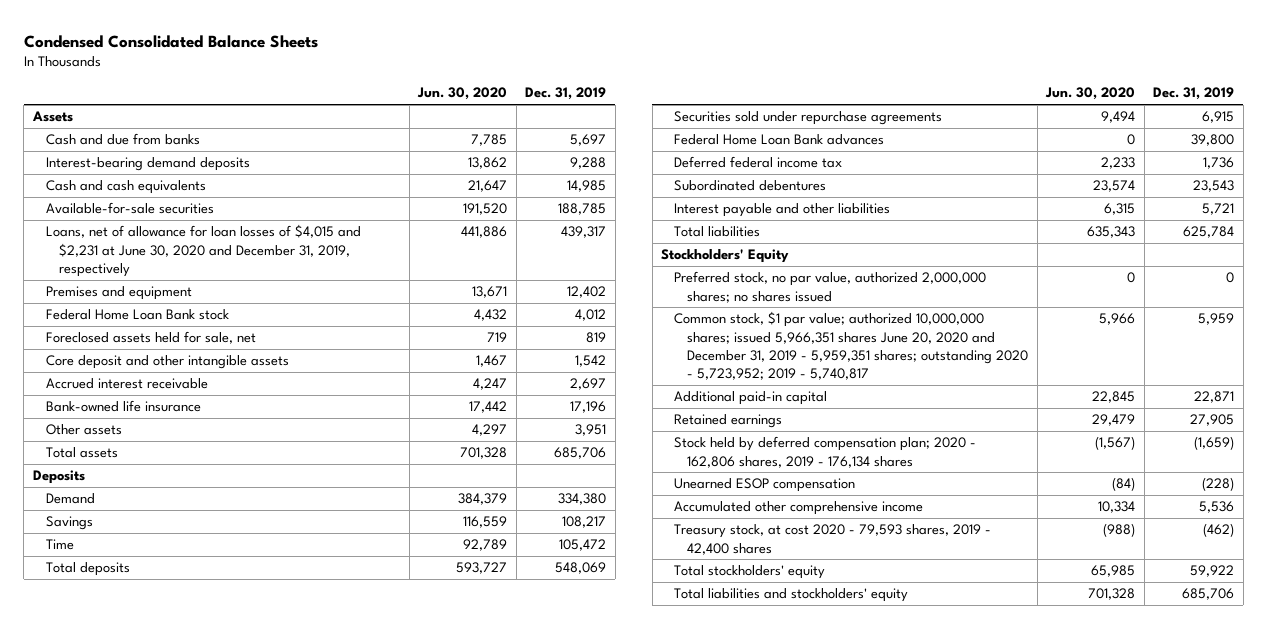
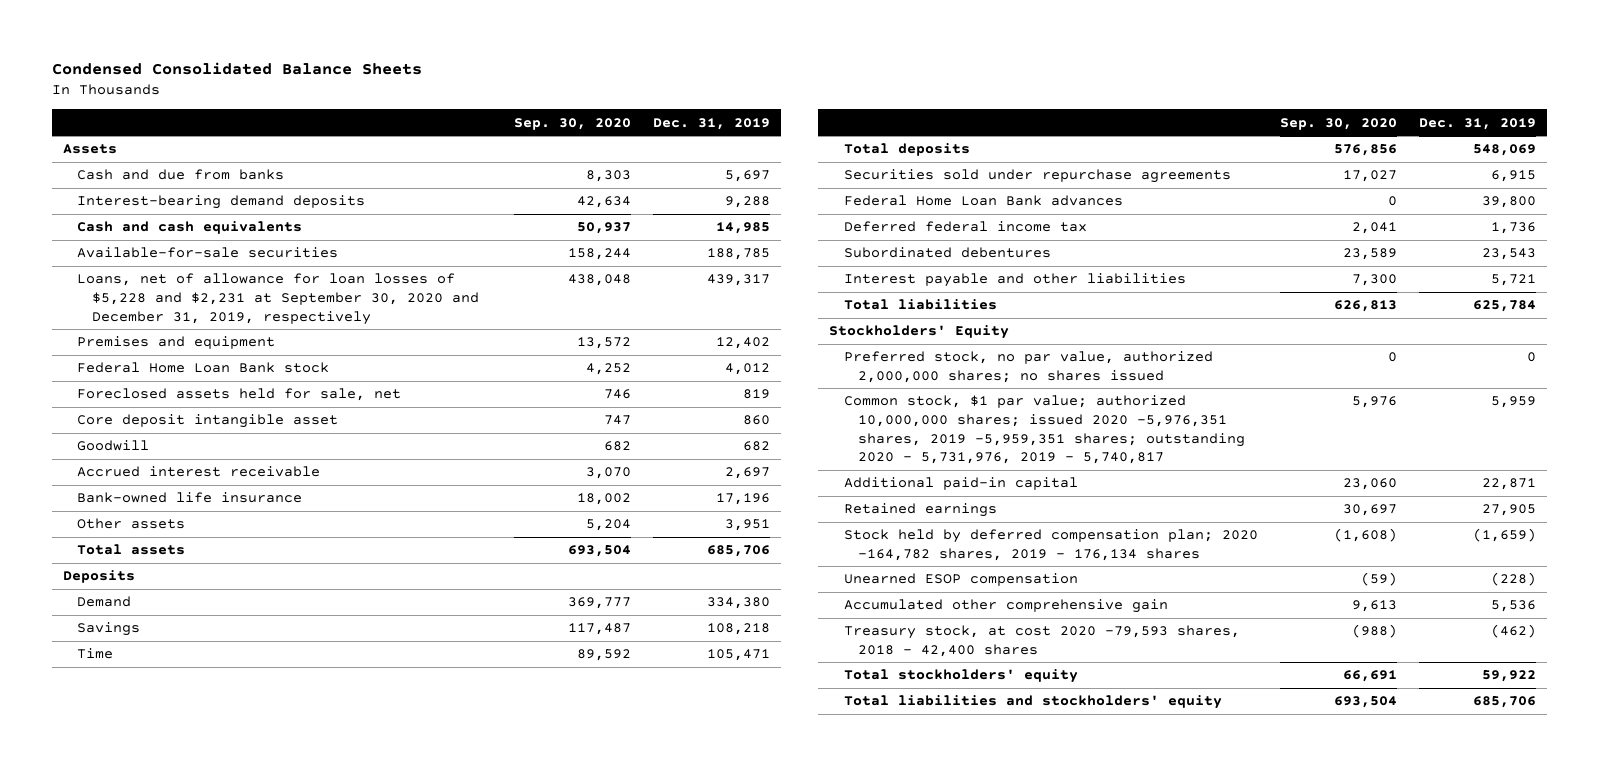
- | Jun. 30, 2020 | Dec. 31, 2019
+ | Sep. 30, 2020 | Dec. 31, 2019
- Loans, net of allowance for loan losses of $4,015 and $2,231 at June 30, 2020 and December 31, 2019, respectively | 441,886 | 439,317
+ Loans, net of allowance for loan losses of $5,228 and $2,231 at September 30, 2020 and December 31, 2019, respectively | 438,048 | 439,317
- Core deposit and other intangible assets | 1,467 | 1,542
+ Core deposit intangible asset | 747 | 860
+ Goodwill | 682 | 682
- Savings | 116,559 | 108,217
- Time | 92,789 | 105,472
+ Savings | 117,487 | 108,218
+ Time | 89,592 | 105,471
- Common stock, $1 par value; authorized 10,000,000 shares; issued 5,966,351 shares June 20, 2020 and December 31, 2019 - 5,959,351 shares; outstanding 2020 - 5,723,952; 2019 - 5,740,817 | 5,966 | 5,959
+ Common stock, $1 par value; authorized 10,000,000 shares; issued 2020 -5,976,351 shares, 2019 -5,959,351 shares; outstanding 2020 - 5,731,976, 2019 - 5,740,817 | 5,976 | 5,959
- Stock held by deferred compensation plan; 2020 - 162,806 shares, 2019 - 176,134 shares | (1,567) | (1,659)
+ Stock held by deferred compensation plan; 2020 -164,782 shares, 2019 - 176,134 shares | (1,608) | (1,659)
- Accumulated other comprehensive income | 10,334 | 5,536
- Treasury stock, at cost 2020 - 79,593 shares, 2019 - 42,400 shares | (988) | (462)
+ Accumulated other comprehensive gain | 9,613 | 5,536
+ Treasury stock, at cost 2020 -79,593 shares, 2018 - 42,400 shares | (988) | (462)

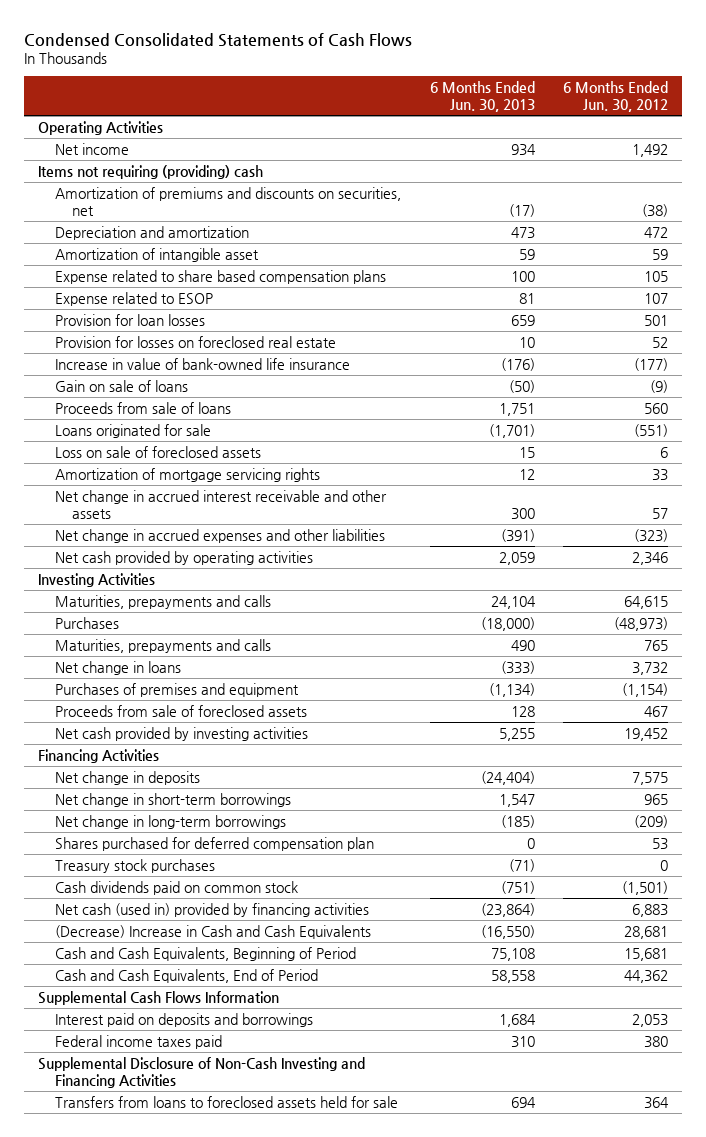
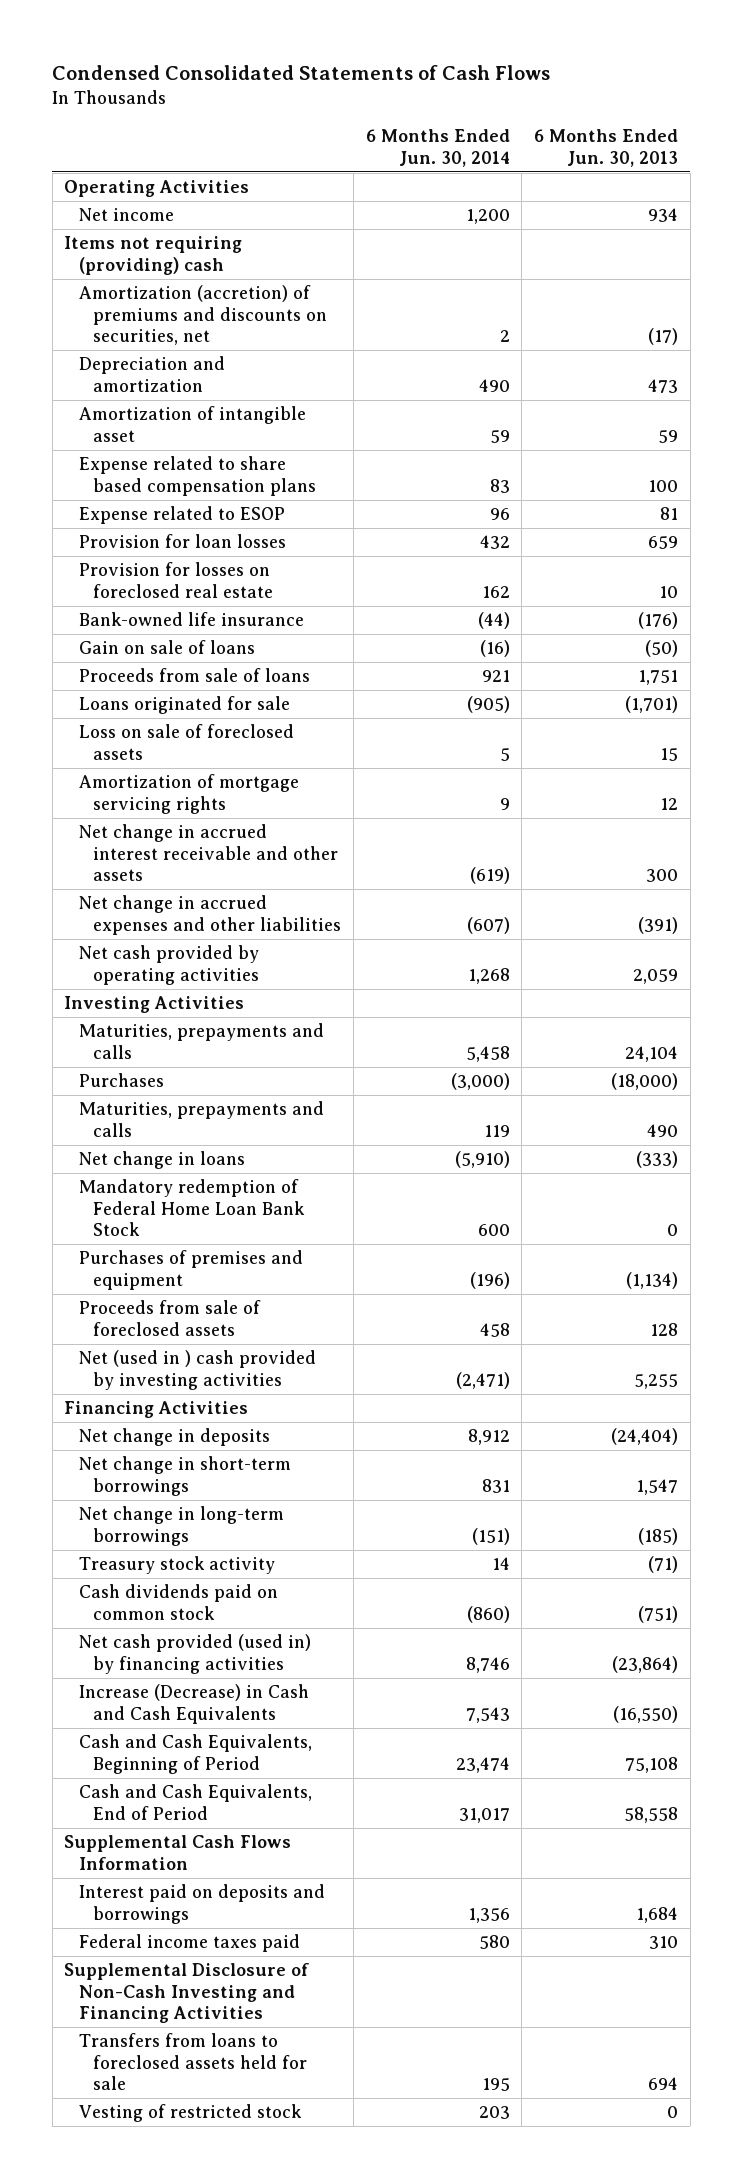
- | 6 Months Ended Jun. 30, 2013 | 6 Months Ended Jun. 30, 2012
+ | 6 Months Ended Jun. 30, 2014 | 6 Months Ended Jun. 30, 2013
- Amortization of premiums and discounts on securities, net | (17) | (38)
+ Amortization (accretion) of premiums and discounts on securities, net | 2 | (17)
- Increase in value of bank-owned life insurance | (176) | (177)
+ Bank-owned life insurance | (44) | (176)
+ Mandatory redemption of Federal Home Loan Bank Stock | 600 | 0
- Net cash provided by investing activities | 5,255 | 19,452
+ Net (used in ) cash provided by investing activities | (2,471) | 5,255
- Shares purchased for deferred compensation plan | 0 | 53
- Treasury stock purchases | (71) | 0
+ Treasury stock activity | 14 | (71)
- Net cash (used in) provided by financing activities | (23,864) | 6,883
- (Decrease) Increase in Cash and Cash Equivalents | (16,550) | 28,681
+ Net cash provided (used in) by financing activities | 8,746 | (23,864)
+ Increase (Decrease) in Cash and Cash Equivalents | 7,543 | (16,550)
+ Vesting of restricted stock | 203 | 0

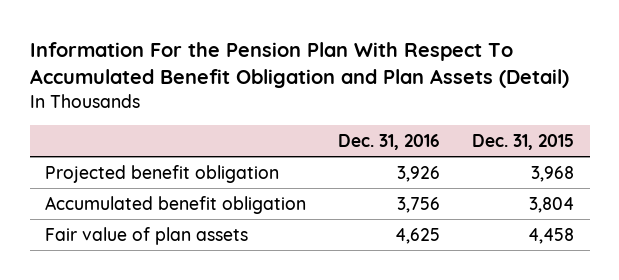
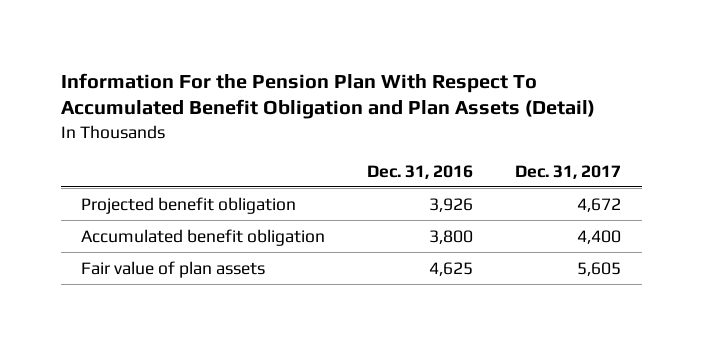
- | Dec. 31, 2016 | Dec. 31, 2015
+ | Dec. 31, 2016 | Dec. 31, 2017
- Accumulated benefit obligation | 3,756 | 3,804
+ Accumulated benefit obligation | 3,800 | 4,400

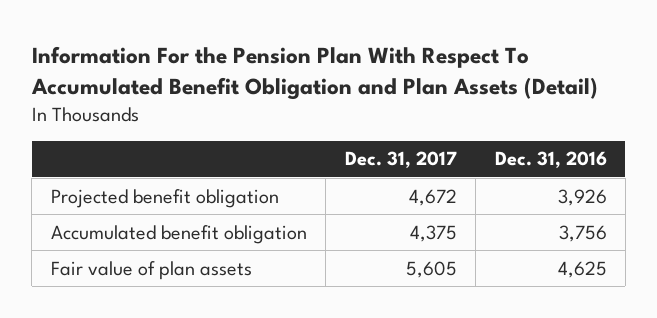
- | Dec. 31, 2016 | Dec. 31, 2017
+ | Dec. 31, 2017 | Dec. 31, 2016
- Accumulated benefit obligation | 3,800 | 4,400
+ Accumulated benefit obligation | 4,375 | 3,756

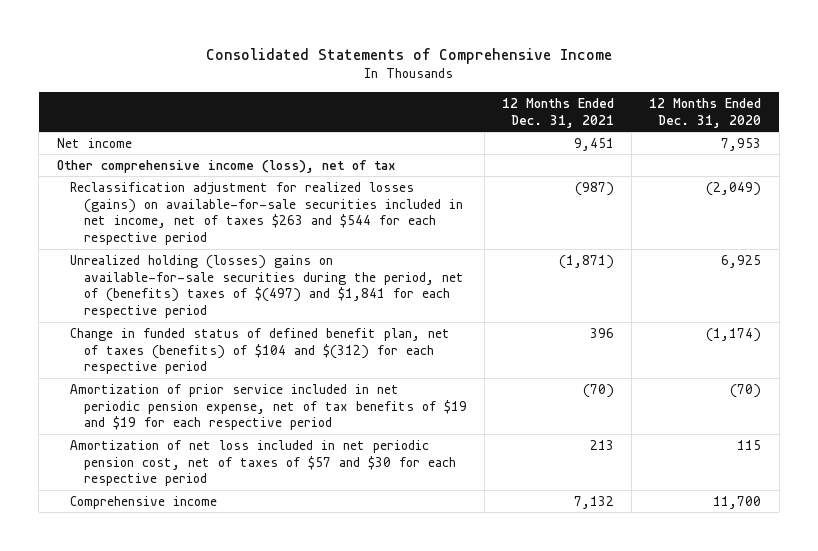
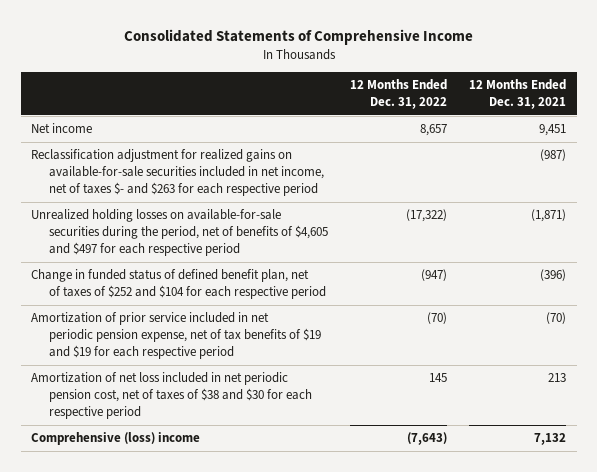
- | 12 Months Ended Dec. 31, 2021 | 12 Months Ended Dec. 31, 2020
+ | 12 Months Ended Dec. 31, 2022 | 12 Months Ended Dec. 31, 2021
- Other comprehensive income (loss), net of tax
- Reclassification adjustment for realized losses (gains) on available-for-sale securities included in net income, net of taxes $263 and $544 for each respective period | (987) | (2,049)
- Unrealized holding (losses) gains on available-for-sale securities during the period, net of (benefits) taxes of $(497) and $1,841 for each respective period | (1,871) | 6,925
- Change in funded status of defined benefit plan, net of taxes (benefits) of $104 and $(312) for each respective period | 396 | (1,174)
+ Reclassification adjustment for realized gains on available-for-sale securities included in net income, net of taxes $- and $263 for each respective period | | (987)
+ Unrealized holding losses on available-for-sale securities during the period, net of benefits of $4,605 and $497 for each respective period | (17,322) | (1,871)
+ Change in funded status of defined benefit plan, net of taxes of $252 and $104 for each respective period | (947) | (396)
- Amortization of net loss included in net periodic pension cost, net of taxes of $57 and $30 for each respective period | 213 | 115
- Comprehensive income | 7,132 | 11,700
+ Amortization of net loss included in net periodic pension cost, net of taxes of $38 and $30 for each respective period | 145 | 213
+ Comprehensive (loss) income | (7,643) | 7,132

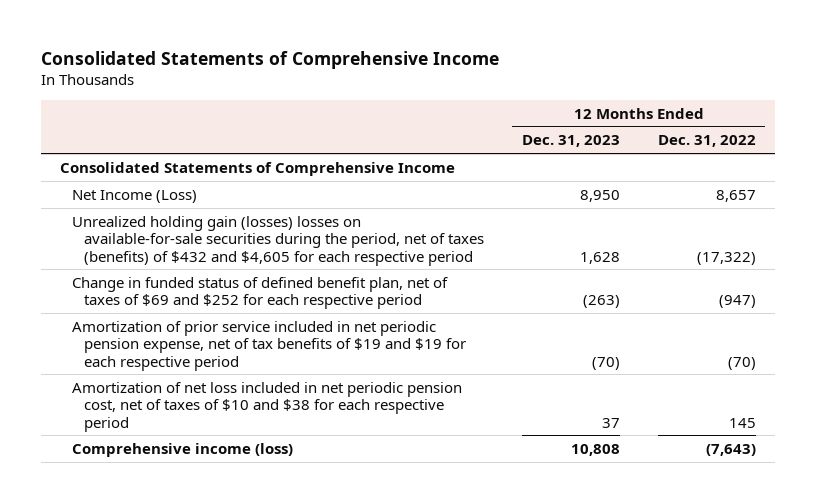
- | 12 Months Ended Dec. 31, 2022 | 12 Months Ended Dec. 31, 2021
+ | 12 Months Ended Dec. 31, 2023 | 12 Months Ended Dec. 31, 2022
- Net income | 8,657 | 9,451
- Reclassification adjustment for realized gains on available-for-sale securities included in net income, net of taxes $- and $263 for each respective period | | (987)
- Unrealized holding losses on available-for-sale securities during the period, net of benefits of $4,605 and $497 for each respective period | (17,322) | (1,871)
- Change in funded status of defined benefit plan, net of taxes of $252 and $104 for each respective period | (947) | (396)
+ Consolidated Statements of Comprehensive Income
+ Net Income (Loss) | 8,950 | 8,657
+ Unrealized holding gain (losses) losses on available-for-sale securities during the period, net of taxes (benefits) of $432 and $4,605 for each respective period | 1,628 | (17,322)
+ Change in funded status of defined benefit plan, net of taxes of $69 and $252 for each respective period | (263) | (947)
- Amortization of net loss included in net periodic pension cost, net of taxes of $38 and $30 for each respective period | 145 | 213
- Comprehensive (loss) income | (7,643) | 7,132
+ Amortization of net loss included in net periodic pension cost, net of taxes of $10 and $38 for each respective period | 37 | 145
+ Comprehensive income (loss) | 10,808 | (7,643)

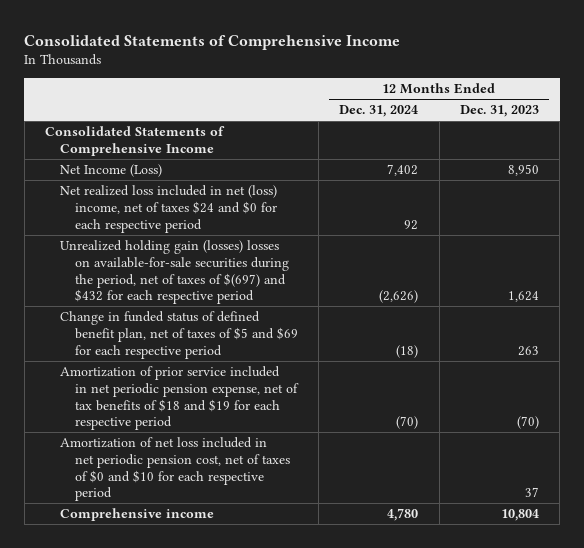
- | 12 Months Ended Dec. 31, 2023 | 12 Months Ended Dec. 31, 2022
+ | 12 Months Ended Dec. 31, 2024 | 12 Months Ended Dec. 31, 2023
- Unrealized holding gain (losses) losses on available-for-sale securities during the period, net of taxes (benefits) of $432 and $4,605 for each respective period | 1,628 | (17,322)
- Change in funded status of defined benefit plan, net of taxes of $69 and $252 for each respective period | (263) | (947)
- Amortization of prior service included in net periodic pension expense, net of tax benefits of $19 and $19 for each respective period | (70) | (70)
- Amortization of net loss included in net periodic pension cost, net of taxes of $10 and $38 for each respective period | 37 | 145
- Comprehensive income (loss) | 10,808 | (7,643)
+ Net realized loss included in net (loss) income, net of taxes $24 and $0 for each respective period | 92 |
+ Unrealized holding gain (losses) losses on available-for-sale securities during the period, net of taxes of $(697) and $432 for each respective period | (2,626) | 1,624
+ Change in funded status of defined benefit plan, net of taxes of $5 and $69 for each respective period | (18) | 263
+ Amortization of prior service included in net periodic pension expense, net of tax benefits of $18 and $19 for each respective period | (70) | (70)
+ Amortization of net loss included in net periodic pension cost, net of taxes of $0 and $10 for each respective period | | 37
+ Comprehensive income | 4,780 | 10,804

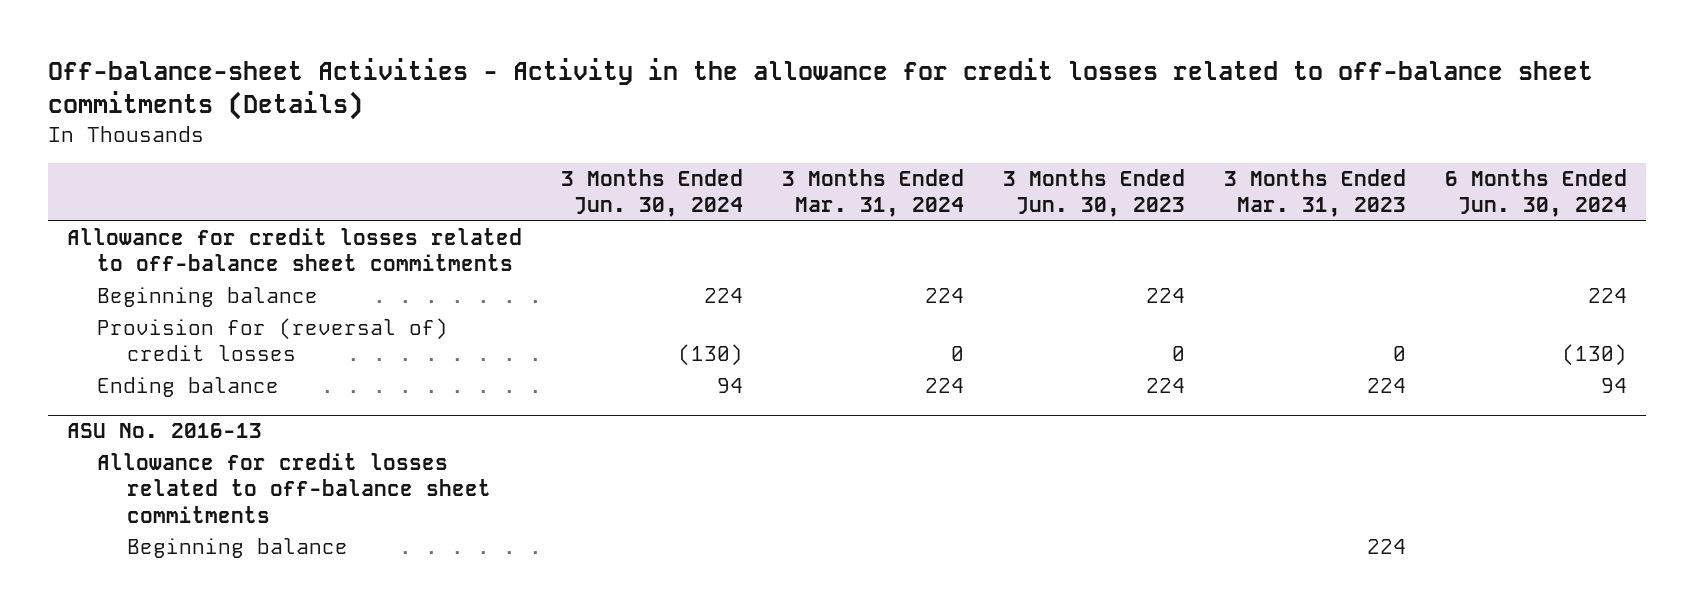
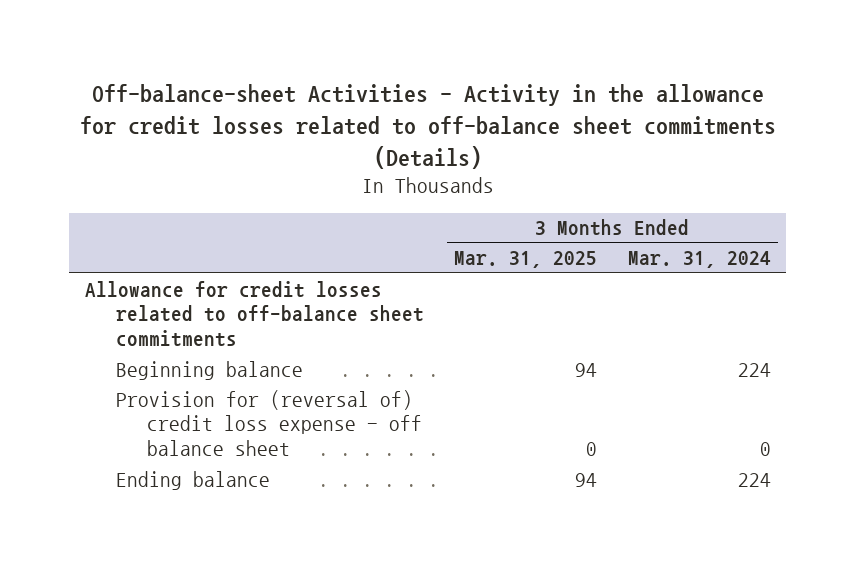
- | 3 Months Ended Jun. 30, 2024 | 3 Months Ended Mar. 31, 2024 | 3 Months Ended Jun. 30, 2023 | 3 Months Ended Mar. 31, 2023 | 6 Months Ended Jun. 30, 2024
+ | 3 Months Ended Mar. 31, 2025 | 3 Months Ended Mar. 31, 2024
- Provision for (reversal of) credit losses | (130) | 0 | 0 | 0 | (130)
+ Provision for (reversal of) credit loss expense - off balance sheet | 0 | 0
- ASU No. 2016-13
- Allowance for credit losses related to off-balance sheet commitments
- Beginning balance | | | | 224 |

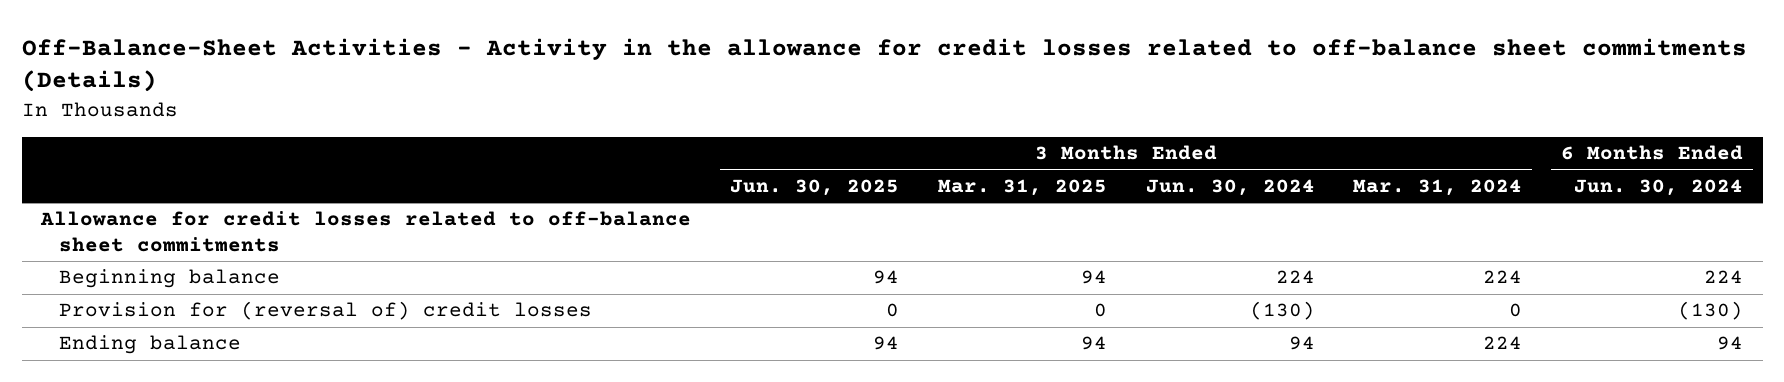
- Off-balance-sheet Activities - Activity in the allowance for credit losses related to off-balance sheet commitments (Details)
+ Off-Balance-Sheet Activities - Activity in the allowance for credit losses related to off-balance sheet commitments (Details)
- | 3 Months Ended Mar. 31, 2025 | 3 Months Ended Mar. 31, 2024
+ | 3 Months Ended Jun. 30, 2025 | 3 Months Ended Mar. 31, 2025 | 3 Months Ended Jun. 30, 2024 | 3 Months Ended Mar. 31, 2024 | 6 Months Ended Jun. 30, 2024
- Provision for (reversal of) credit loss expense - off balance sheet | 0 | 0
+ Provision for (reversal of) credit losses | 0 | 0 | (130) | 0 | (130)

